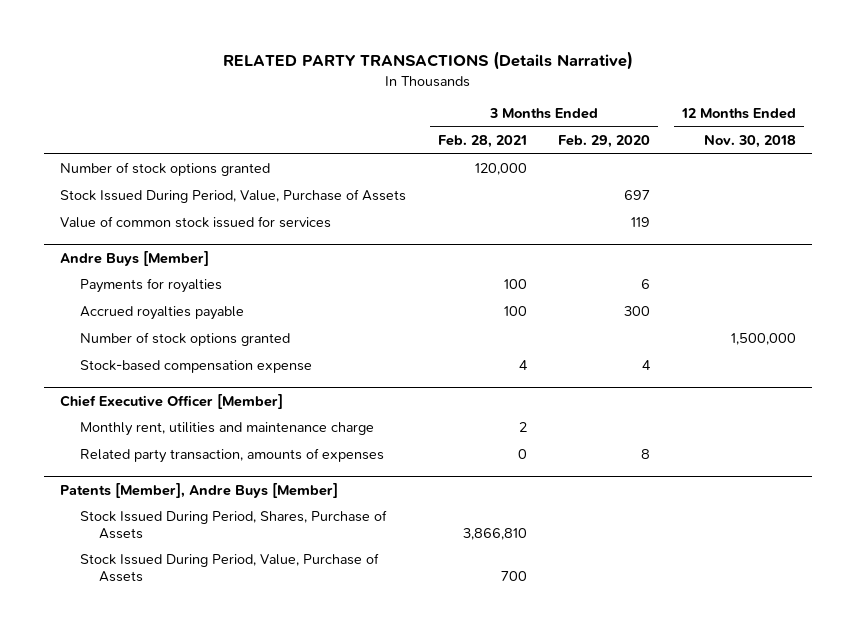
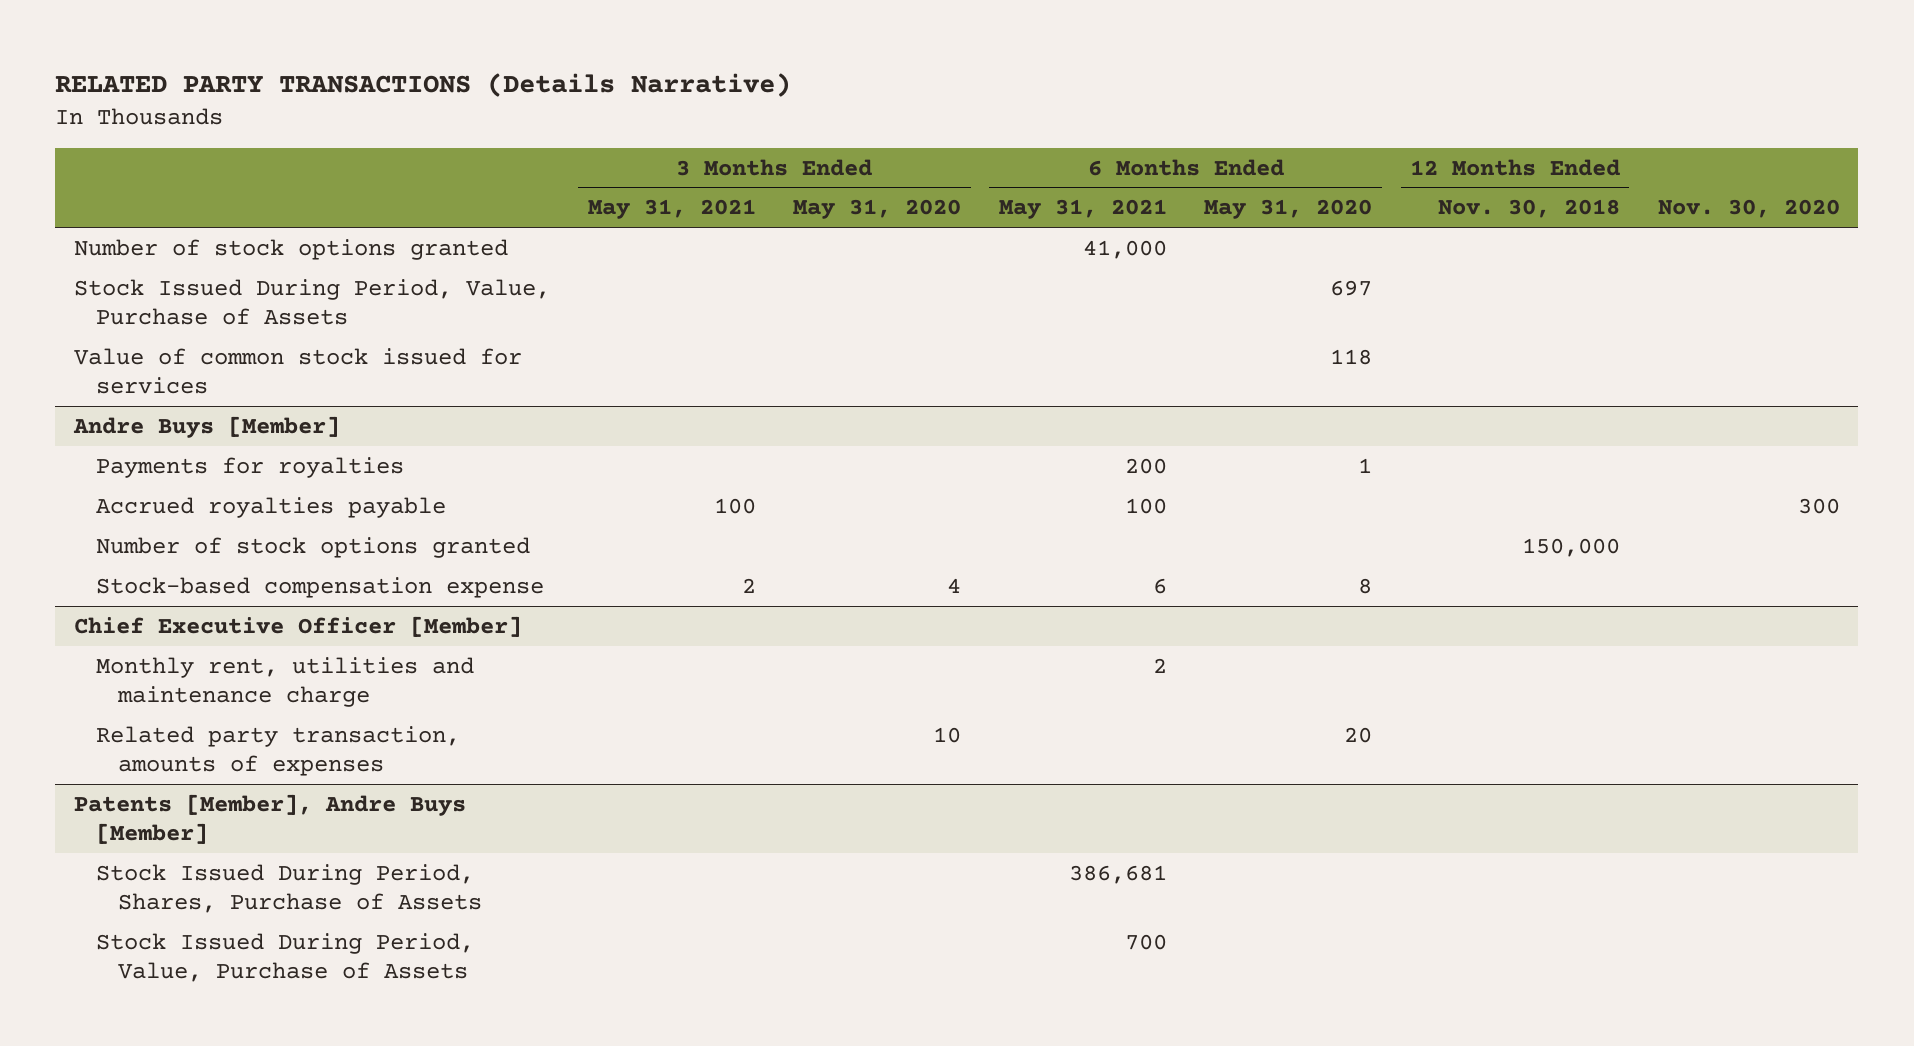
- | 3 Months Ended Feb. 28, 2021 | 3 Months Ended Feb. 29, 2020 | 12 Months Ended Nov. 30, 2018
+ | 3 Months Ended May 31, 2021 | 3 Months Ended May 31, 2020 | 6 Months Ended May 31, 2021 | 6 Months Ended May 31, 2020 | 12 Months Ended Nov. 30, 2018 | Nov. 30, 2020
@ Andre Buys [Member]
- Number of stock options granted | | | 1,500,000
+ Number of stock options granted | | | | | 150,000 |

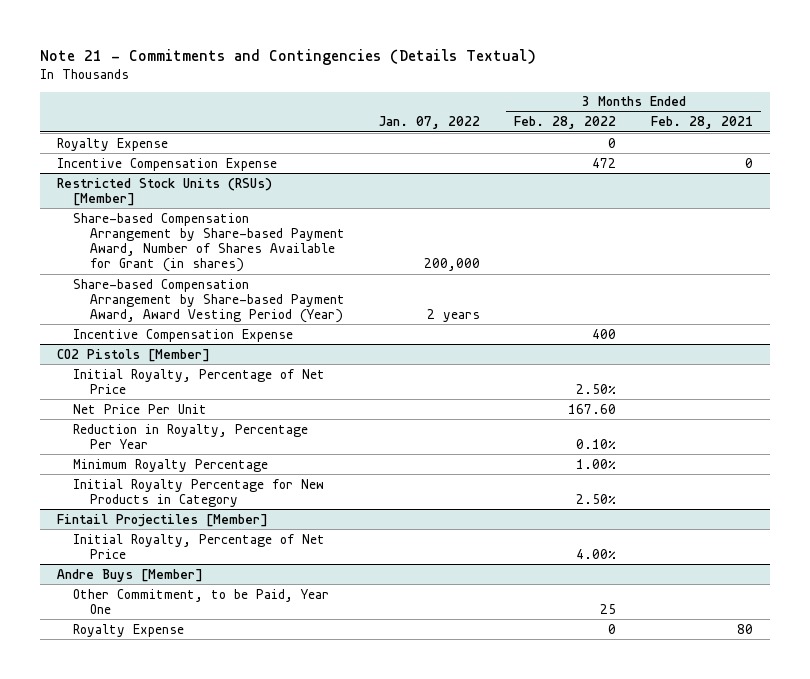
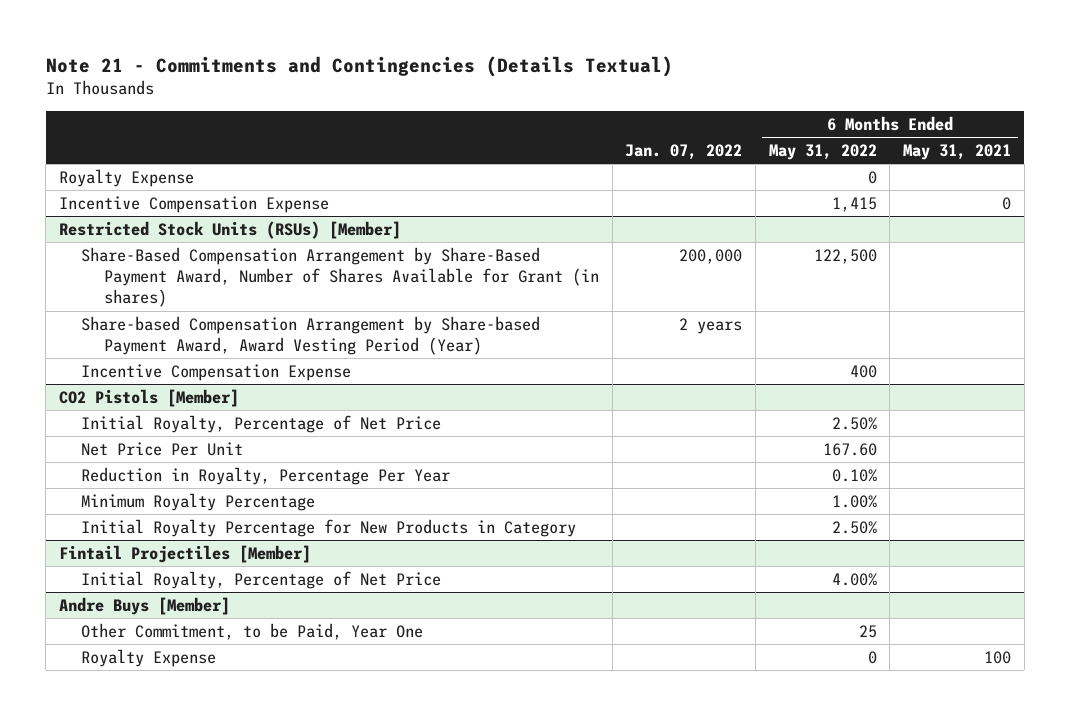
- | Jan. 07, 2022 | 3 Months Ended Feb. 28, 2022 | 3 Months Ended Feb. 28, 2021
+ | Jan. 07, 2022 | 6 Months Ended May 31, 2022 | 6 Months Ended May 31, 2021
@ Restricted Stock Units (RSUs) [Member]
- Share-based Compensation Arrangement by Share-based Payment Award, Number of Shares Available for Grant (in shares) | 200,000 | |
+ Share-Based Compensation Arrangement by Share-Based Payment Award, Number of Shares Available for Grant (in shares) | 200,000 | 122,500 |

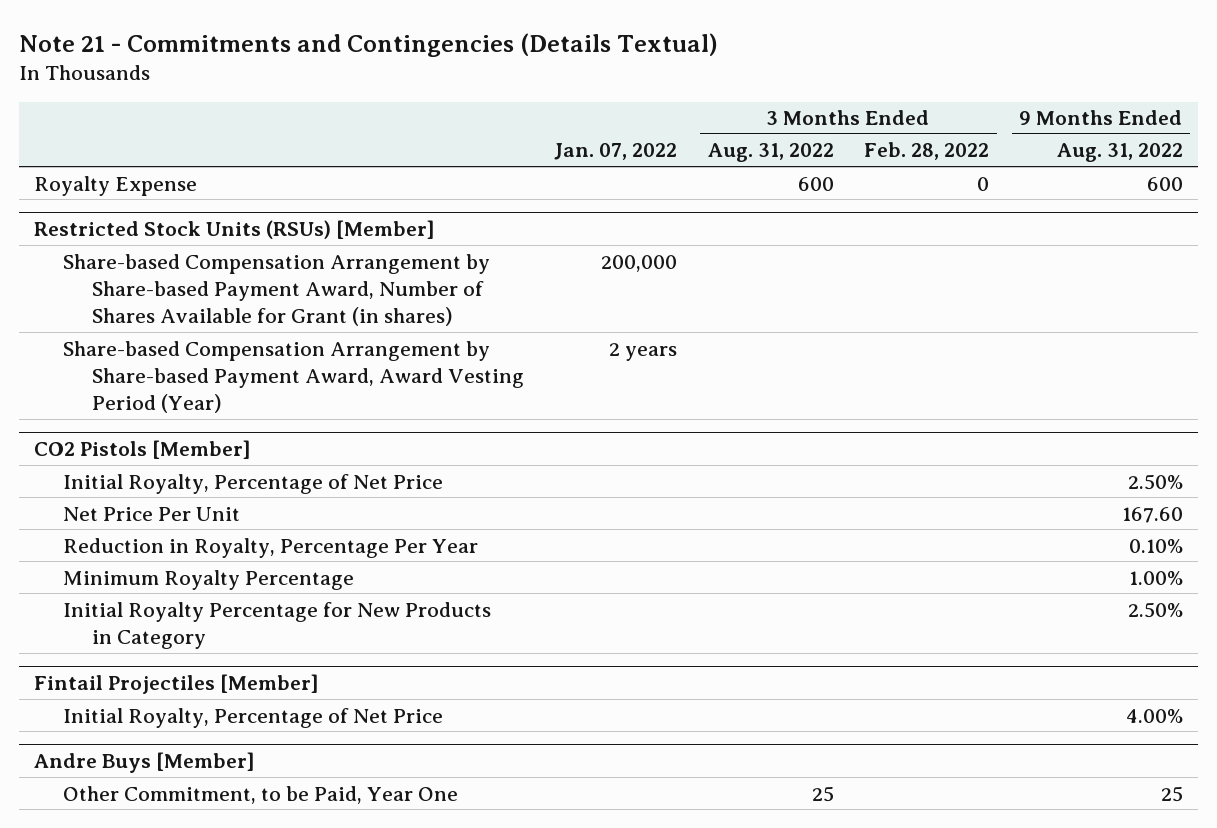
- | Jan. 07, 2022 | 6 Months Ended May 31, 2022 | 6 Months Ended May 31, 2021
+ | Jan. 07, 2022 | 3 Months Ended Aug. 31, 2022 | 3 Months Ended Feb. 28, 2022 | 9 Months Ended Aug. 31, 2022
- Incentive Compensation Expense | | 1,415 | 0
@ Restricted Stock Units (RSUs) [Member]
- Share-Based Compensation Arrangement by Share-Based Payment Award, Number of Shares Available for Grant (in shares) | 200,000 | 122,500 |
+ Share-based Compensation Arrangement by Share-based Payment Award, Number of Shares Available for Grant (in shares) | 200,000 | | |
- Incentive Compensation Expense | | 400 |
@ Andre Buys [Member]
- Royalty Expense | | 0 | 100

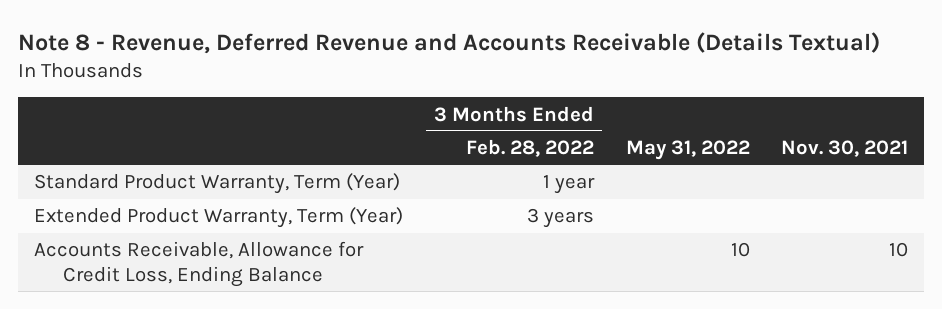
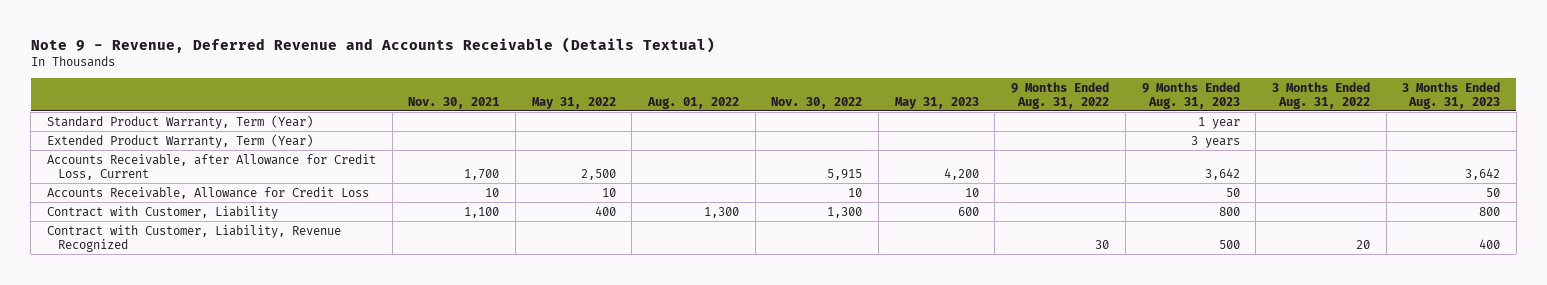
- Note 8 - Revenue, Deferred Revenue and Accounts Receivable (Details Textual)
+ Note 9 - Revenue, Deferred Revenue and Accounts Receivable (Details Textual)
- | 3 Months Ended Feb. 28, 2022 | May 31, 2022 | Nov. 30, 2021
+ | Nov. 30, 2021 | May 31, 2022 | Aug. 01, 2022 | Nov. 30, 2022 | May 31, 2023 | 9 Months Ended Aug. 31, 2022 | 9 Months Ended Aug. 31, 2023 | 3 Months Ended Aug. 31, 2022 | 3 Months Ended Aug. 31, 2023
- Accounts Receivable, Allowance for Credit Loss, Ending Balance | | 10 | 10
+ Accounts Receivable, after Allowance for Credit Loss, Current | 1,700 | 2,500 | | 5,915 | 4,200 | | 3,642 | | 3,642
+ Accounts Receivable, Allowance for Credit Loss | 10 | 10 | | 10 | 10 | | 50 | | 50
+ Contract with Customer, Liability | 1,100 | 400 | 1,300 | 1,300 | 600 | | 800 | | 800
+ Contract with Customer, Liability, Revenue Recognized | | | | | | 30 | 500 | 20 | 400

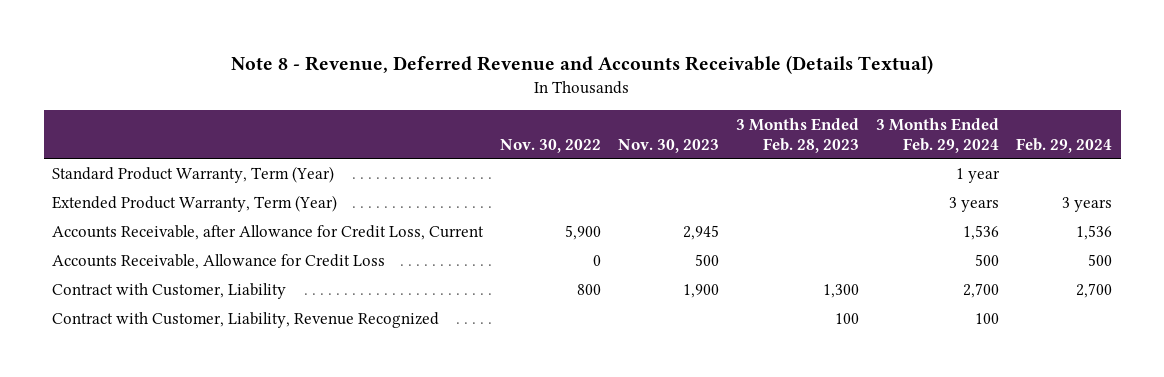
- Note 9 - Revenue, Deferred Revenue and Accounts Receivable (Details Textual)
+ Note 8 - Revenue, Deferred Revenue and Accounts Receivable (Details Textual)
- | Nov. 30, 2021 | May 31, 2022 | Aug. 01, 2022 | Nov. 30, 2022 | May 31, 2023 | 9 Months Ended Aug. 31, 2022 | 9 Months Ended Aug. 31, 2023 | 3 Months Ended Aug. 31, 2022 | 3 Months Ended Aug. 31, 2023
+ | Nov. 30, 2022 | Nov. 30, 2023 | 3 Months Ended Feb. 28, 2023 | 3 Months Ended Feb. 29, 2024 | Feb. 29, 2024
- Accounts Receivable, after Allowance for Credit Loss, Current | 1,700 | 2,500 | | 5,915 | 4,200 | | 3,642 | | 3,642
- Accounts Receivable, Allowance for Credit Loss | 10 | 10 | | 10 | 10 | | 50 | | 50
- Contract with Customer, Liability | 1,100 | 400 | 1,300 | 1,300 | 600 | | 800 | | 800
+ Accounts Receivable, after Allowance for Credit Loss, Current | 5,900 | 2,945 | | 1,536 | 1,536
+ Accounts Receivable, Allowance for Credit Loss | 0 | 500 | | 500 | 500
+ Contract with Customer, Liability | 800 | 1,900 | 1,300 | 2,700 | 2,700

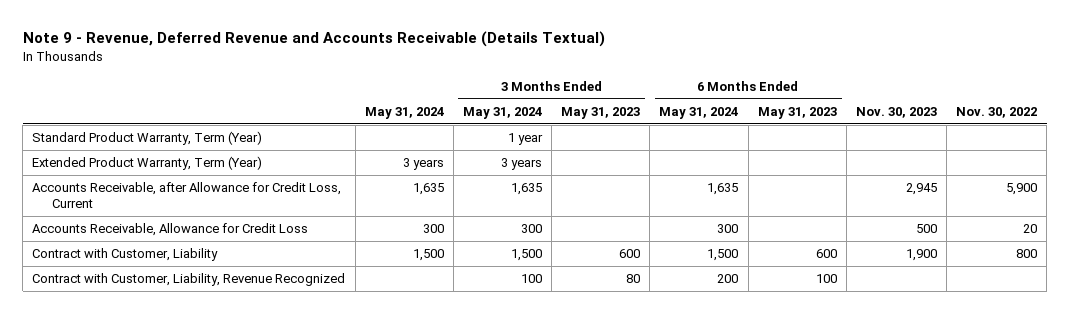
- Note 8 - Revenue, Deferred Revenue and Accounts Receivable (Details Textual)
+ Note 9 - Revenue, Deferred Revenue and Accounts Receivable (Details Textual)
- | Nov. 30, 2022 | Nov. 30, 2023 | 3 Months Ended Feb. 28, 2023 | 3 Months Ended Feb. 29, 2024 | Feb. 29, 2024
+ | May 31, 2024 | 3 Months Ended May 31, 2024 | 3 Months Ended May 31, 2023 | 6 Months Ended May 31, 2024 | 6 Months Ended May 31, 2023 | Nov. 30, 2023 | Nov. 30, 2022
- Accounts Receivable, Allowance for Credit Loss | 0 | 500 | | 500 | 500
+ Accounts Receivable, Allowance for Credit Loss | 300 | 300 | | 300 | | 500 | 20

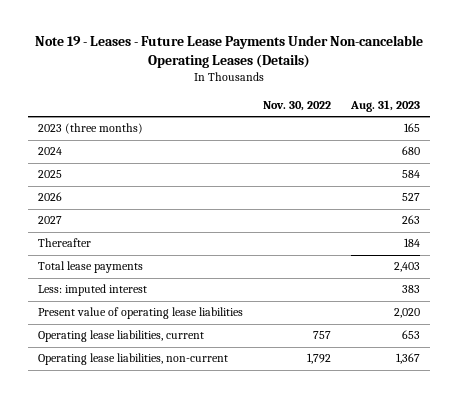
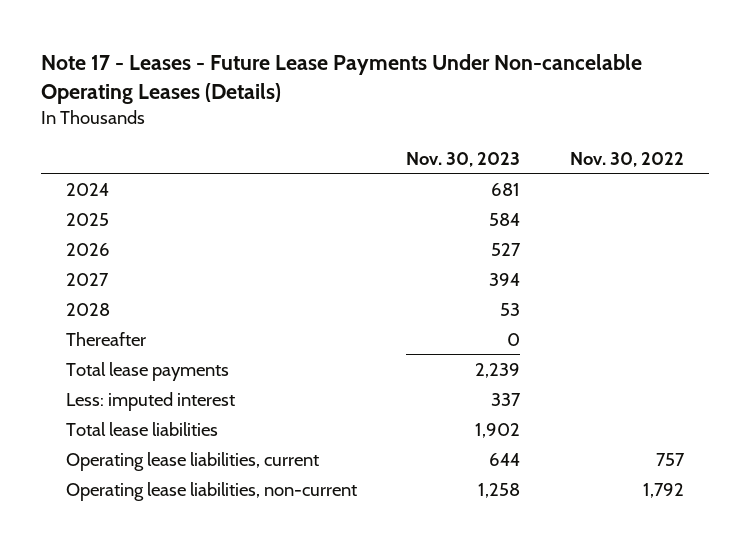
- Note 19 - Leases - Future Lease Payments Under Non-cancelable Operating Leases (Details)
+ Note 17 - Leases - Future Lease Payments Under Non-cancelable Operating Leases (Details)
- | Nov. 30, 2022 | Aug. 31, 2023
+ | Nov. 30, 2023 | Nov. 30, 2022
- 2023 (three months) | | 165
+ 2028 | 53 |
- Present value of operating lease liabilities | | 2,020
+ Total lease liabilities | 1,902 |

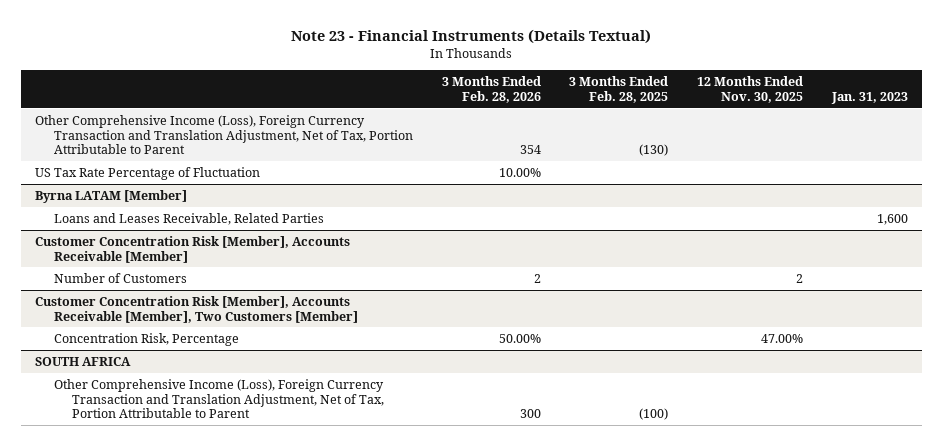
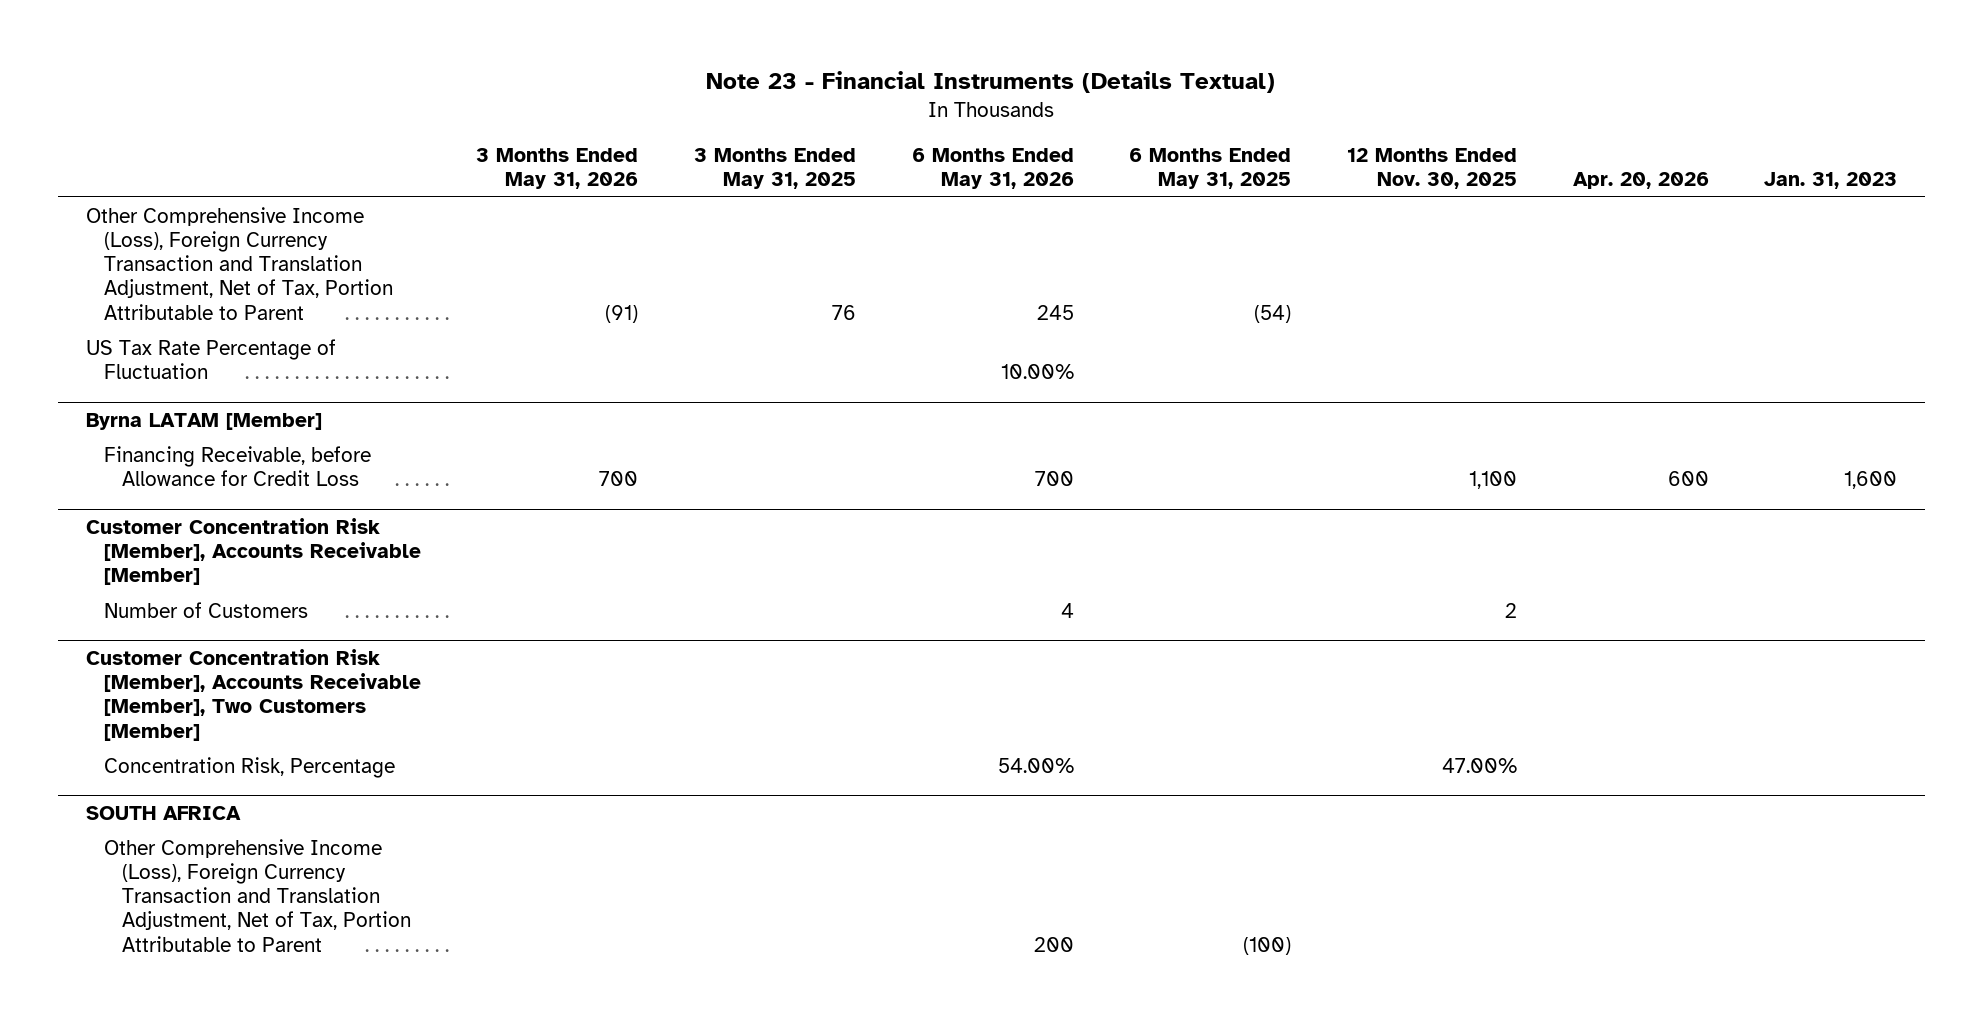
- | 3 Months Ended Feb. 28, 2026 | 3 Months Ended Feb. 28, 2025 | 12 Months Ended Nov. 30, 2025 | Jan. 31, 2023
+ | 3 Months Ended May 31, 2026 | 3 Months Ended May 31, 2025 | 6 Months Ended May 31, 2026 | 6 Months Ended May 31, 2025 | 12 Months Ended Nov. 30, 2025 | Apr. 20, 2026 | Jan. 31, 2023
@ Byrna LATAM [Member]
- Loans and Leases Receivable, Related Parties | | | | 1,600
+ Financing Receivable, before Allowance for Credit Loss | 700 | | 700 | | 1,100 | 600 | 1,600

